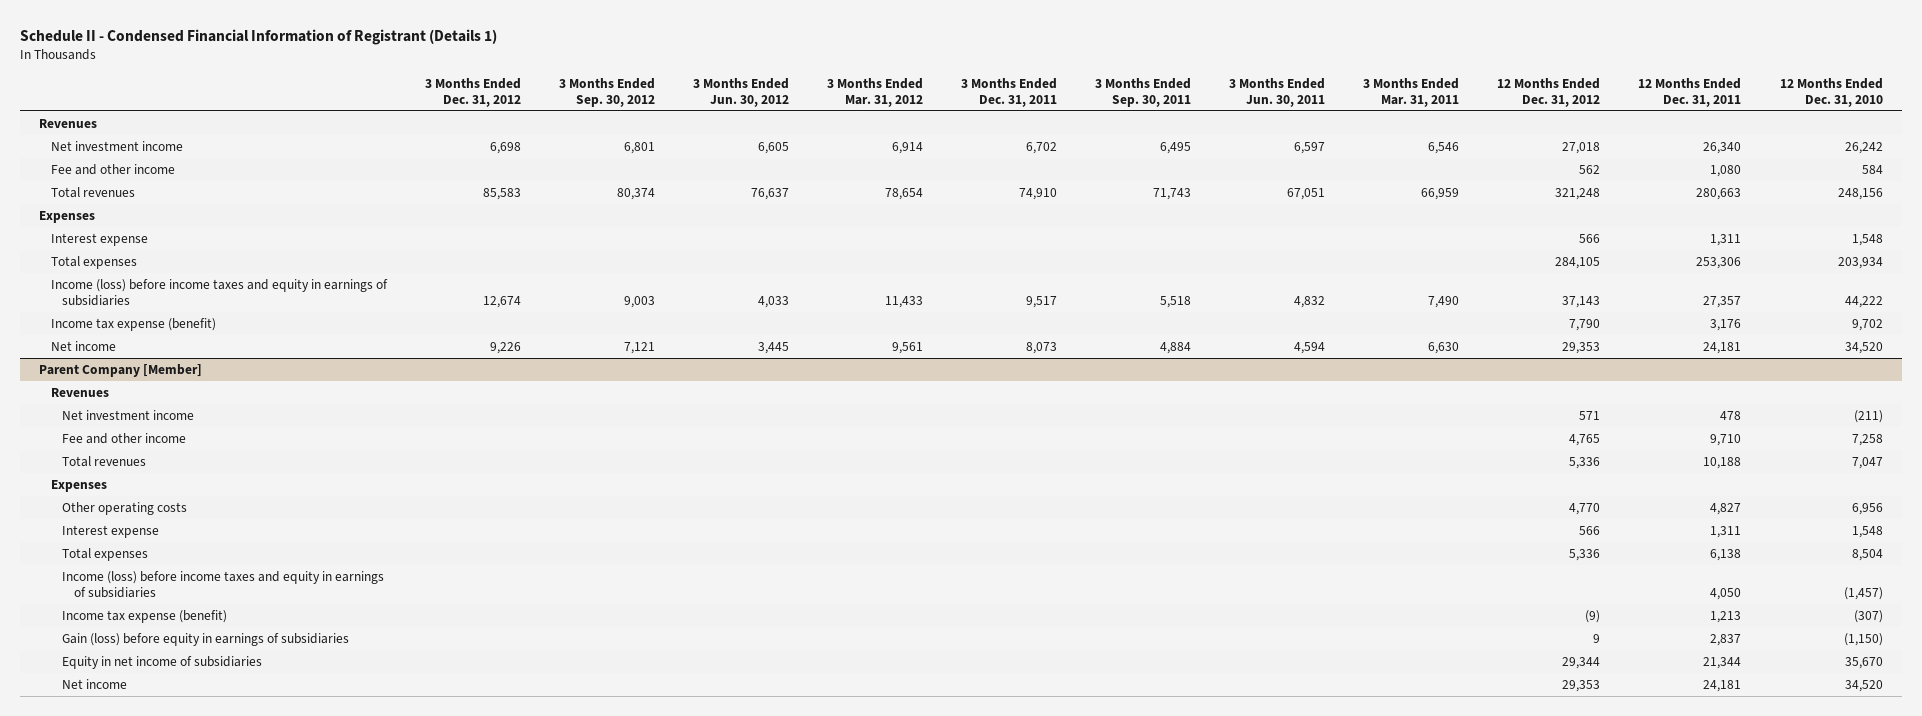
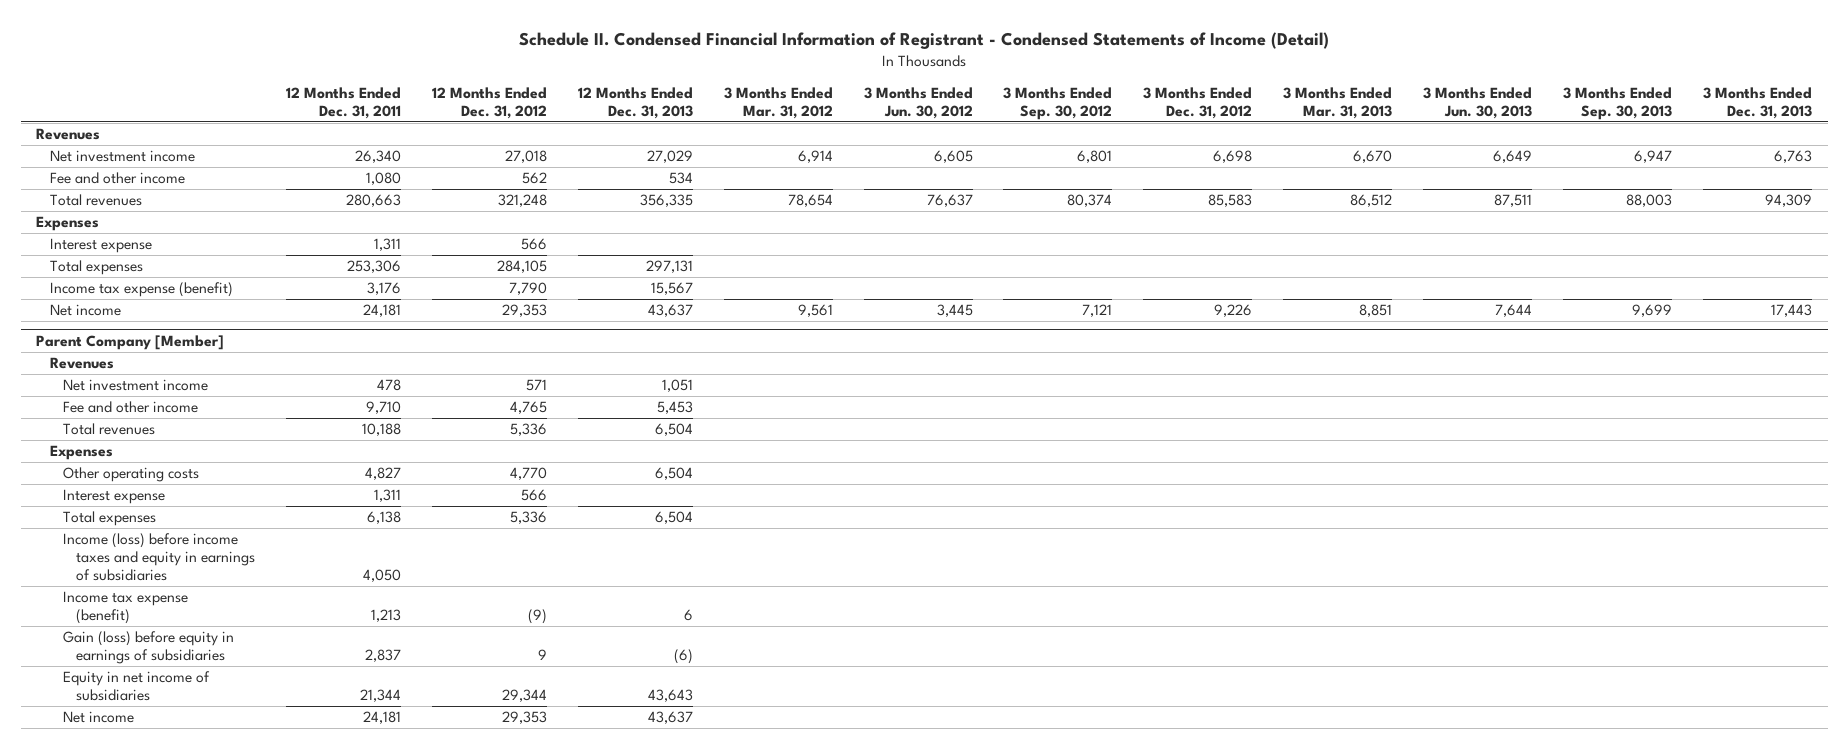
- Schedule II - Condensed Financial Information of Registrant (Details 1)
+ Schedule II. Condensed Financial Information of Registrant - Condensed Statements of Income (Detail)
- | 3 Months Ended Dec. 31, 2012 | 3 Months Ended Sep. 30, 2012 | 3 Months Ended Jun. 30, 2012 | 3 Months Ended Mar. 31, 2012 | 3 Months Ended Dec. 31, 2011 | 3 Months Ended Sep. 30, 2011 | 3 Months Ended Jun. 30, 2011 | 3 Months Ended Mar. 31, 2011 | 12 Months Ended Dec. 31, 2012 | 12 Months Ended Dec. 31, 2011 | 12 Months Ended Dec. 31, 2010
+ | 12 Months Ended Dec. 31, 2011 | 12 Months Ended Dec. 31, 2012 | 12 Months Ended Dec. 31, 2013 | 3 Months Ended Mar. 31, 2012 | 3 Months Ended Jun. 30, 2012 | 3 Months Ended Sep. 30, 2012 | 3 Months Ended Dec. 31, 2012 | 3 Months Ended Mar. 31, 2013 | 3 Months Ended Jun. 30, 2013 | 3 Months Ended Sep. 30, 2013 | 3 Months Ended Dec. 31, 2013
- Income (loss) before income taxes and equity in earnings of subsidiaries | 12,674 | 9,003 | 4,033 | 11,433 | 9,517 | 5,518 | 4,832 | 7,490 | 37,143 | 27,357 | 44,222

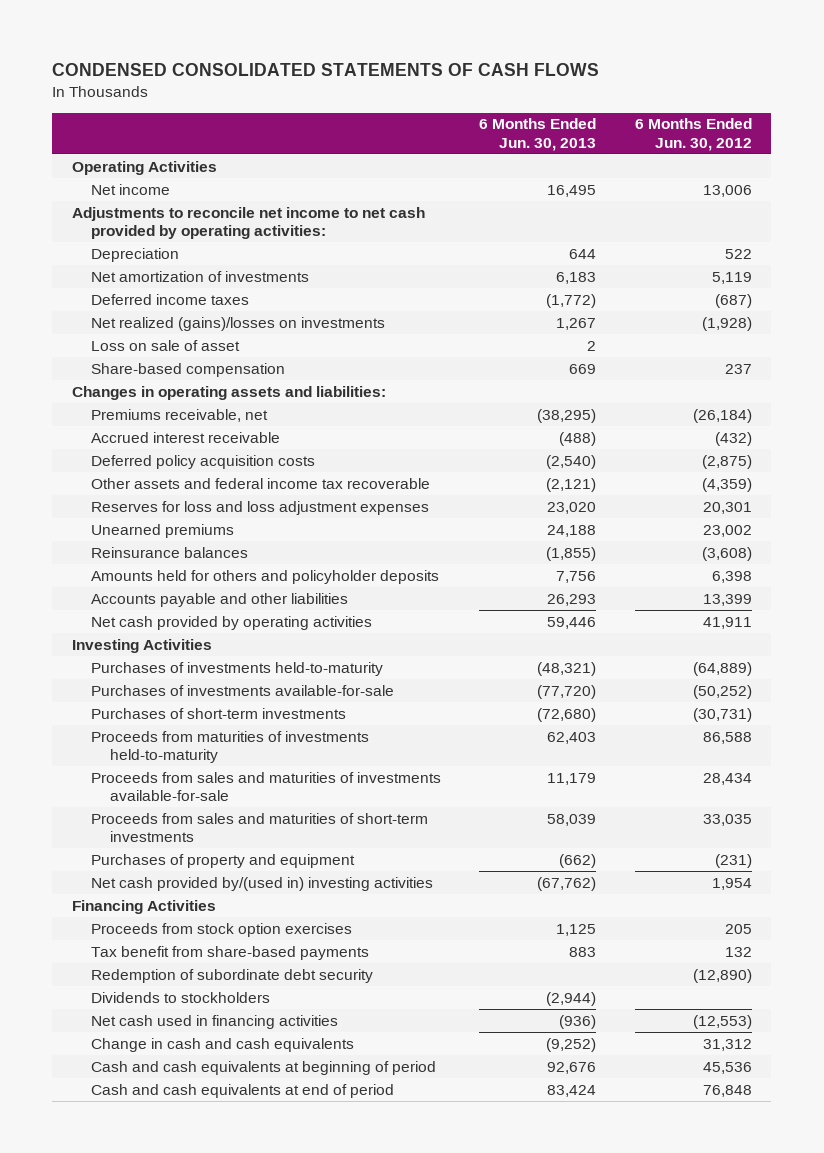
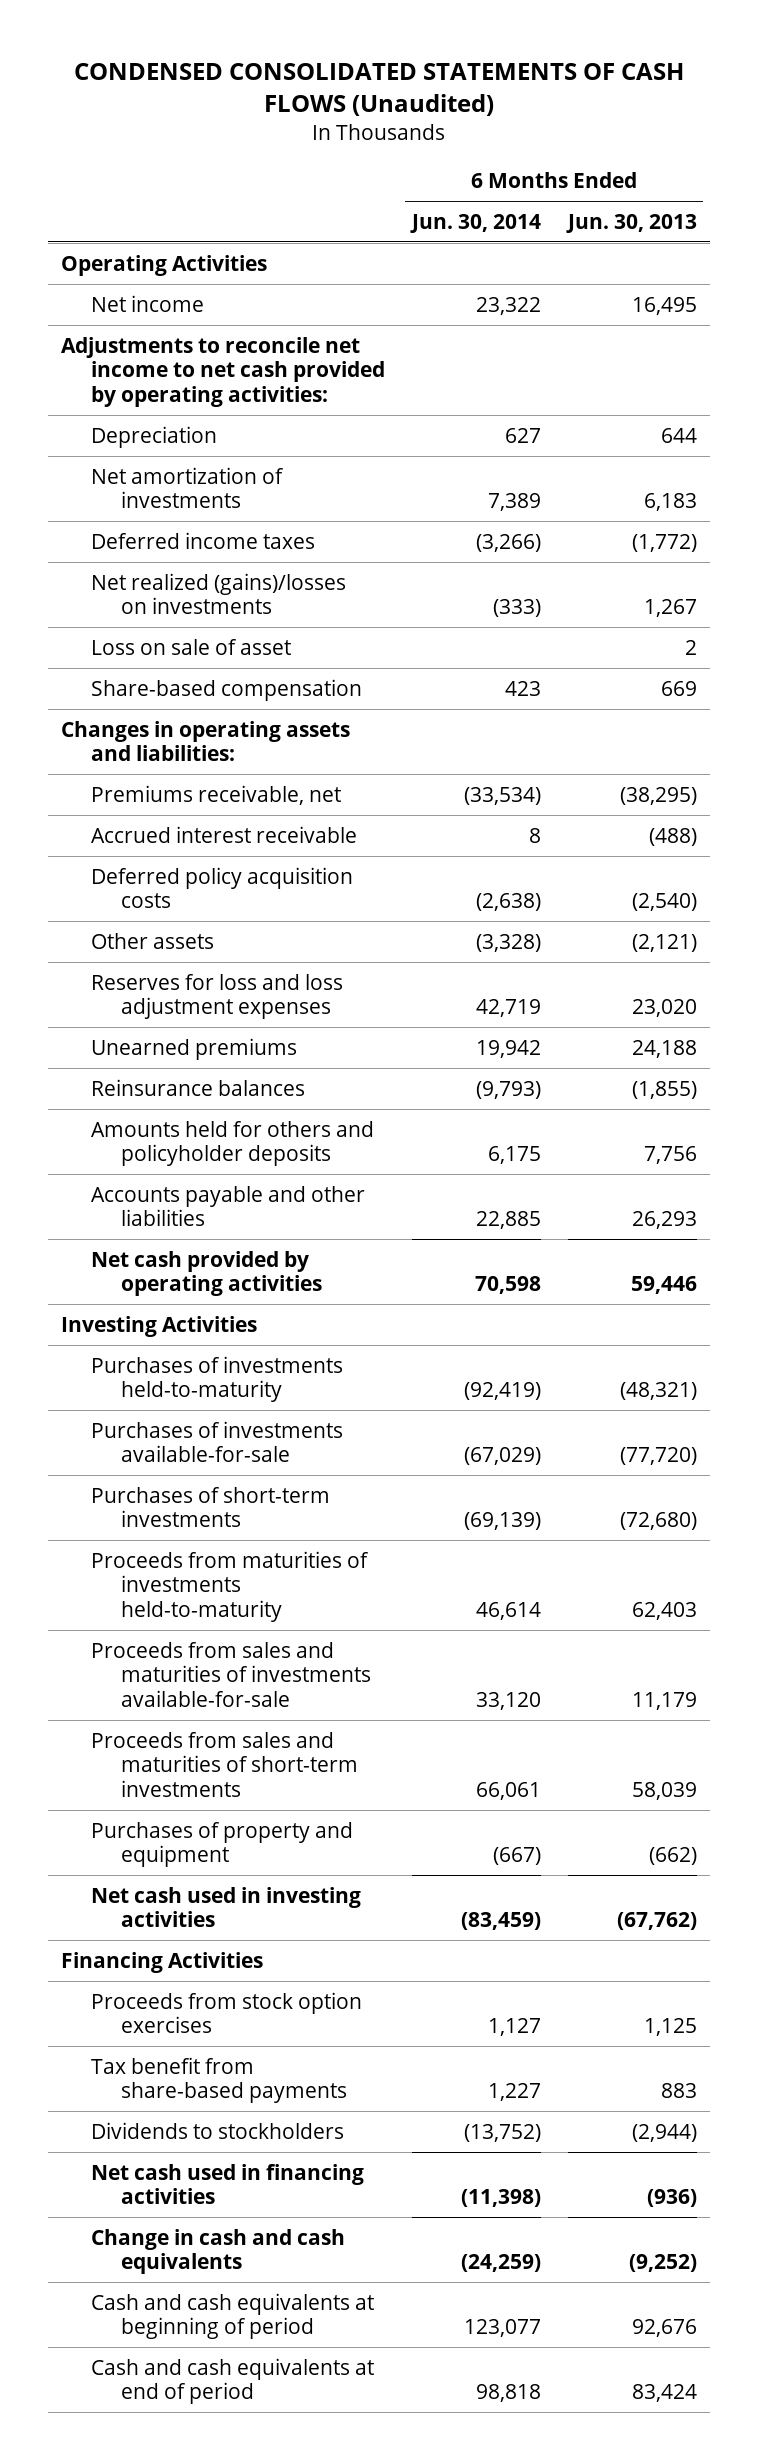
- CONDENSED CONSOLIDATED STATEMENTS OF CASH FLOWS
+ CONDENSED CONSOLIDATED STATEMENTS OF CASH FLOWS (Unaudited)
- | 6 Months Ended Jun. 30, 2013 | 6 Months Ended Jun. 30, 2012
+ | 6 Months Ended Jun. 30, 2014 | 6 Months Ended Jun. 30, 2013
- Other assets and federal income tax recoverable | (2,121) | (4,359)
+ Other assets | (3,328) | (2,121)
- Net cash provided by/(used in) investing activities | (67,762) | 1,954
+ Net cash used in investing activities | (83,459) | (67,762)
- Redemption of subordinate debt security | | (12,890)

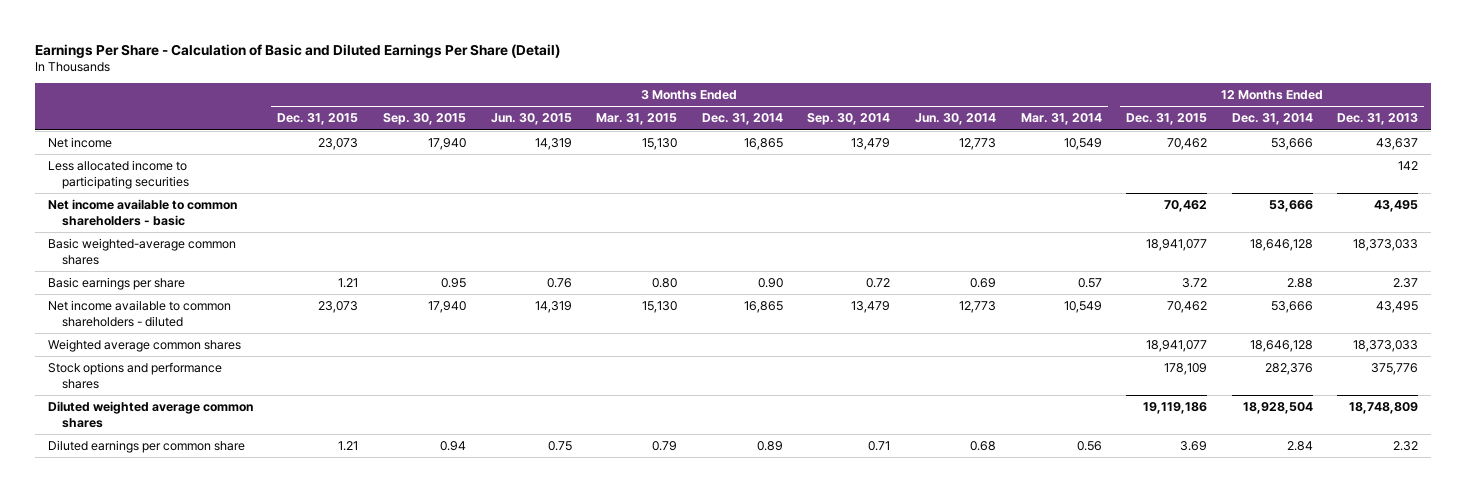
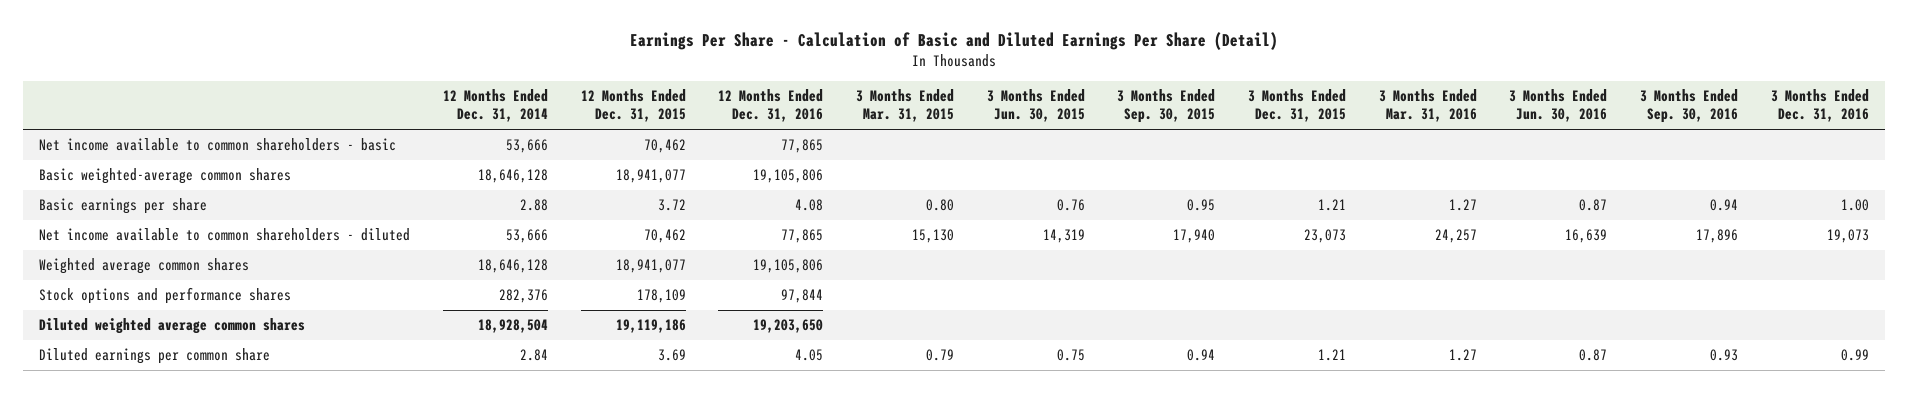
- | 3 Months Ended Dec. 31, 2015 | 3 Months Ended Sep. 30, 2015 | 3 Months Ended Jun. 30, 2015 | 3 Months Ended Mar. 31, 2015 | 3 Months Ended Dec. 31, 2014 | 3 Months Ended Sep. 30, 2014 | 3 Months Ended Jun. 30, 2014 | 3 Months Ended Mar. 31, 2014 | 12 Months Ended Dec. 31, 2015 | 12 Months Ended Dec. 31, 2014 | 12 Months Ended Dec. 31, 2013
+ | 12 Months Ended Dec. 31, 2014 | 12 Months Ended Dec. 31, 2015 | 12 Months Ended Dec. 31, 2016 | 3 Months Ended Mar. 31, 2015 | 3 Months Ended Jun. 30, 2015 | 3 Months Ended Sep. 30, 2015 | 3 Months Ended Dec. 31, 2015 | 3 Months Ended Mar. 31, 2016 | 3 Months Ended Jun. 30, 2016 | 3 Months Ended Sep. 30, 2016 | 3 Months Ended Dec. 31, 2016
- Net income | 23,073 | 17,940 | 14,319 | 15,130 | 16,865 | 13,479 | 12,773 | 10,549 | 70,462 | 53,666 | 43,637
- Less allocated income to participating securities | | | | | | | | | | | 142

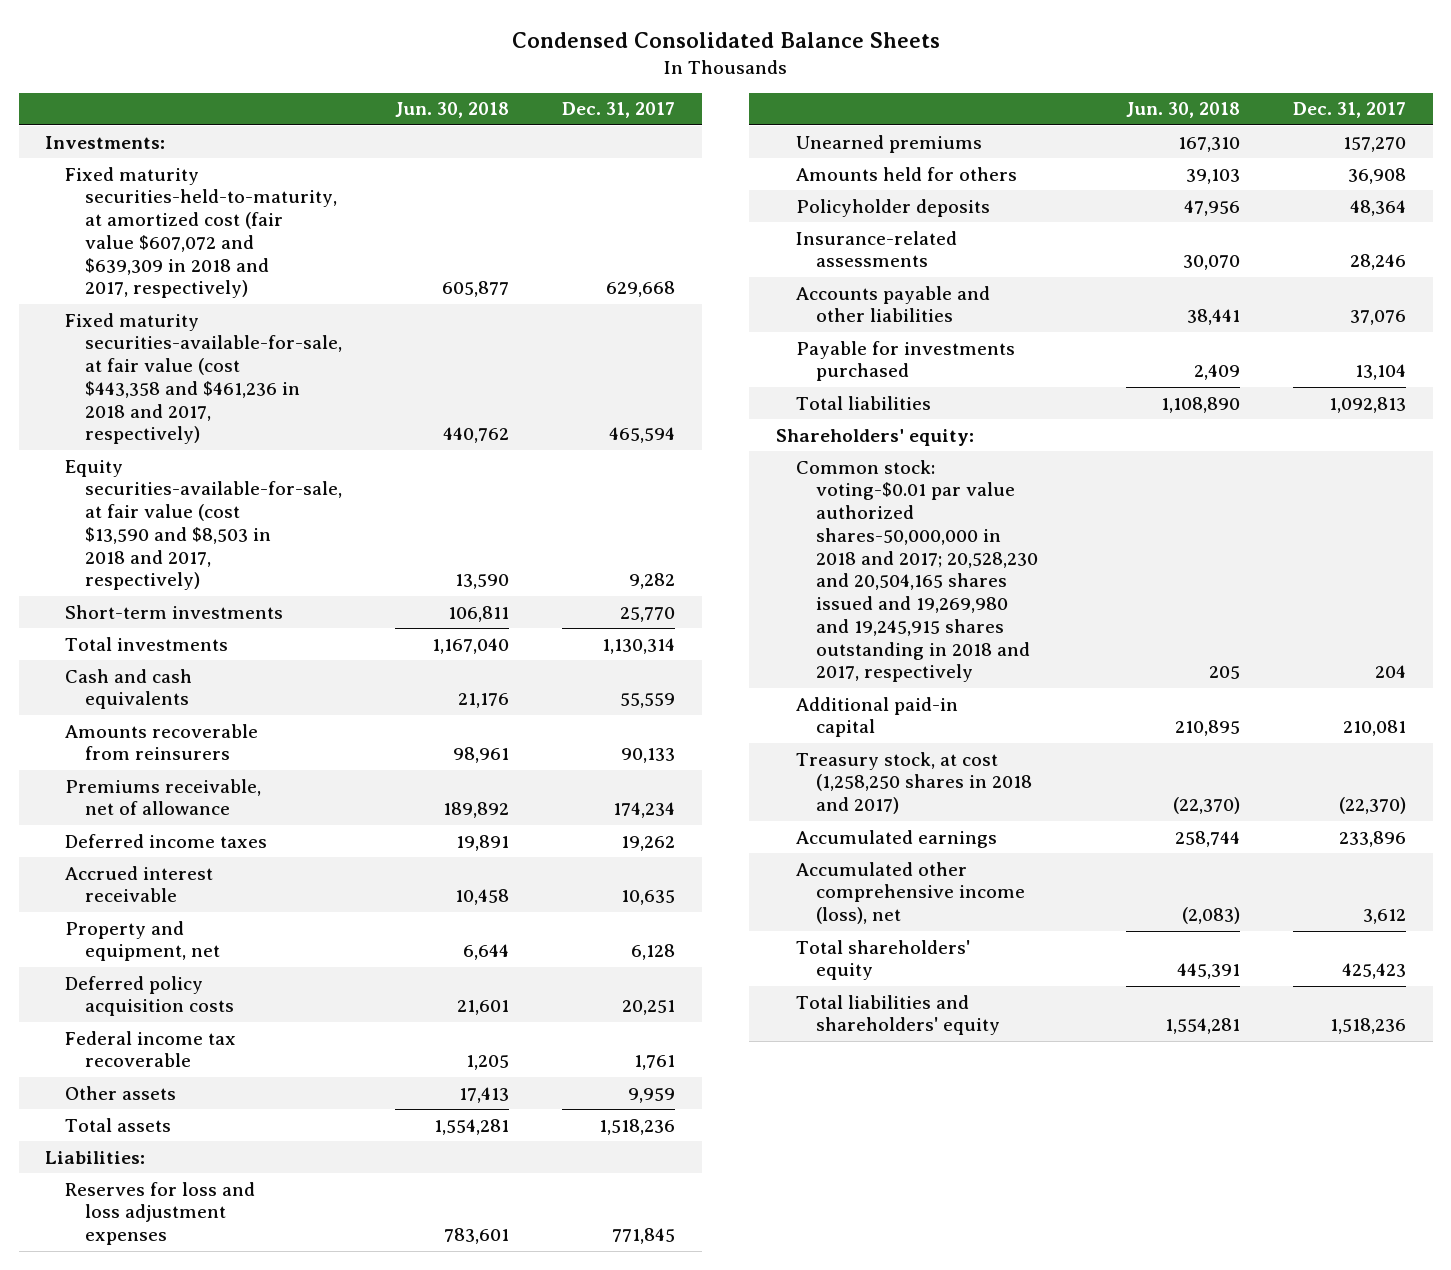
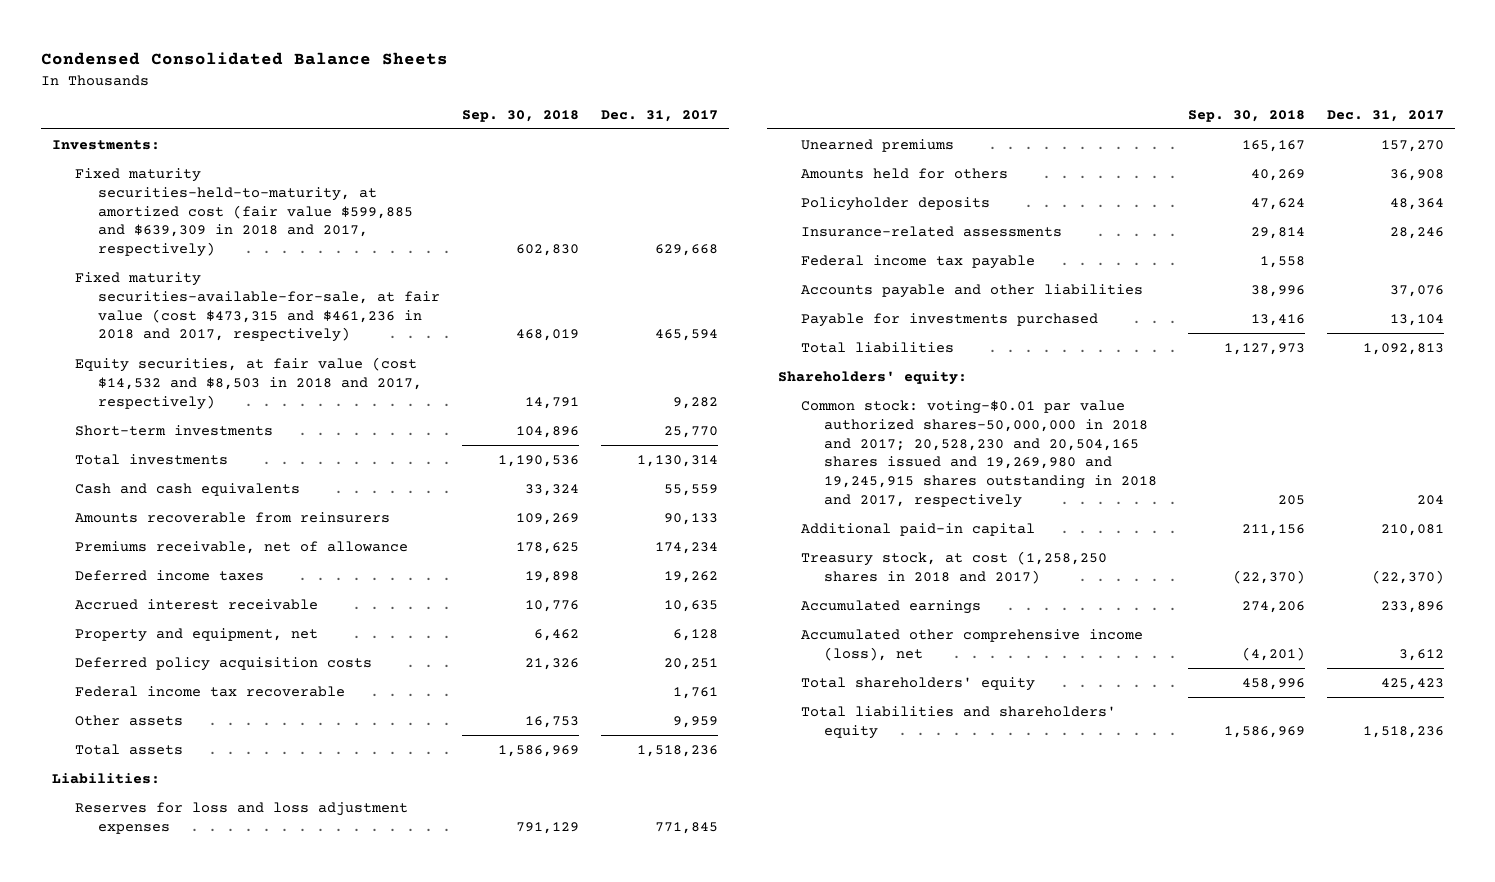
- | Jun. 30, 2018 | Dec. 31, 2017
+ | Sep. 30, 2018 | Dec. 31, 2017
- Fixed maturity securities-held-to-maturity, at amortized cost (fair value $607,072 and $639,309 in 2018 and 2017, respectively) | 605,877 | 629,668
- Fixed maturity securities-available-for-sale, at fair value (cost $443,358 and $461,236 in 2018 and 2017, respectively) | 440,762 | 465,594
- Equity securities-available-for-sale, at fair value (cost $13,590 and $8,503 in 2018 and 2017, respectively) | 13,590 | 9,282
+ Fixed maturity securities-held-to-maturity, at amortized cost (fair value $599,885 and $639,309 in 2018 and 2017, respectively) | 602,830 | 629,668
+ Fixed maturity securities-available-for-sale, at fair value (cost $473,315 and $461,236 in 2018 and 2017, respectively) | 468,019 | 465,594
+ Equity securities, at fair value (cost $14,532 and $8,503 in 2018 and 2017, respectively) | 14,791 | 9,282
+ Federal income tax payable | 1,558 |

